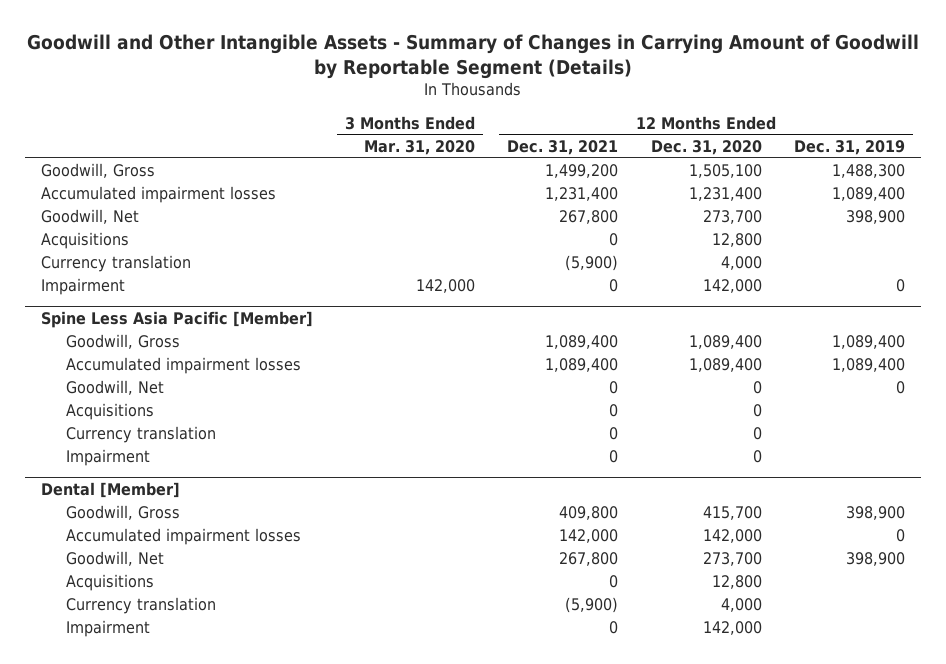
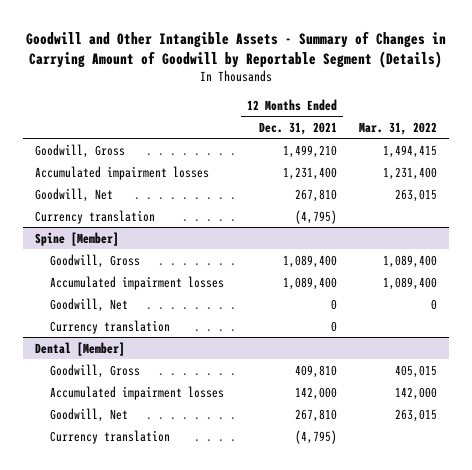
- | 3 Months Ended Mar. 31, 2020 | 12 Months Ended Dec. 31, 2021 | 12 Months Ended Dec. 31, 2020 | 12 Months Ended Dec. 31, 2019
+ | 12 Months Ended Dec. 31, 2021 | Mar. 31, 2022
- Goodwill, Gross | | 1,499,200 | 1,505,100 | 1,488,300
+ Goodwill, Gross | 1,499,210 | 1,494,415
- Goodwill, Net | | 267,800 | 273,700 | 398,900
- Acquisitions | | 0 | 12,800 |
- Currency translation | | (5,900) | 4,000 |
- Impairment | 142,000 | 0 | 142,000 | 0
- Spine Less Asia Pacific [Member]
+ Goodwill, Net | 267,810 | 263,015
+ Currency translation | (4,795) |
+ Spine [Member]
- Acquisitions | | 0 | 0 |
- Impairment | | 0 | 0 |
@ Dental [Member]
- Goodwill, Gross | | 409,800 | 415,700 | 398,900
+ Goodwill, Gross | 409,810 | 405,015
- Goodwill, Net | | 267,800 | 273,700 | 398,900
- Acquisitions | | 0 | 12,800 |
- Currency translation | | (5,900) | 4,000 |
- Impairment | | 0 | 142,000 |
+ Goodwill, Net | 267,810 | 263,015
+ Currency translation | (4,795) |

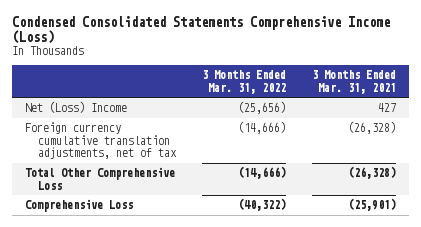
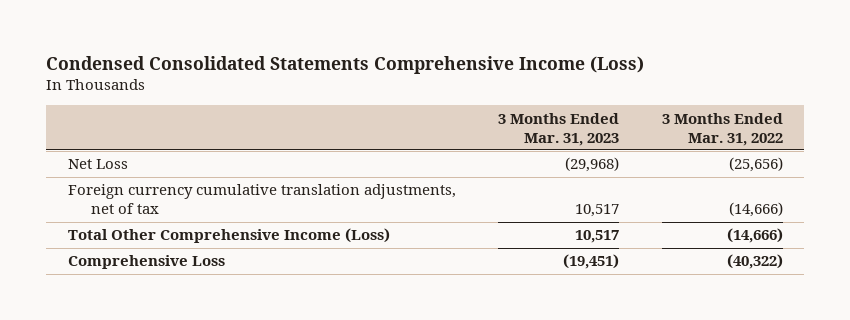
- | 3 Months Ended Mar. 31, 2022 | 3 Months Ended Mar. 31, 2021
+ | 3 Months Ended Mar. 31, 2023 | 3 Months Ended Mar. 31, 2022
- Net (Loss) Income | (25,656) | 427
+ Net Loss | (29,968) | (25,656)
- Total Other Comprehensive Loss | (14,666) | (26,328)
+ Total Other Comprehensive Income (Loss) | 10,517 | (14,666)

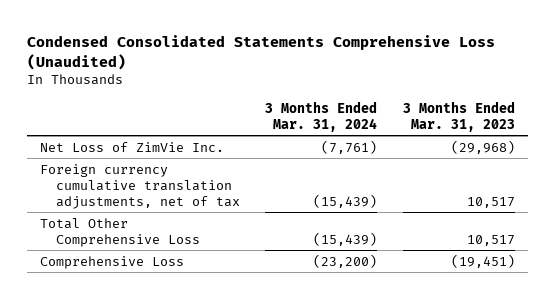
- Condensed Consolidated Statements Comprehensive Income (Loss)
+ Condensed Consolidated Statements Comprehensive Loss (Unaudited)
- | 3 Months Ended Mar. 31, 2023 | 3 Months Ended Mar. 31, 2022
+ | 3 Months Ended Mar. 31, 2024 | 3 Months Ended Mar. 31, 2023
- Net Loss | (29,968) | (25,656)
+ Net Loss of ZimVie Inc. | (7,761) | (29,968)
- Total Other Comprehensive Income (Loss) | 10,517 | (14,666)
+ Total Other Comprehensive Loss | (15,439) | 10,517

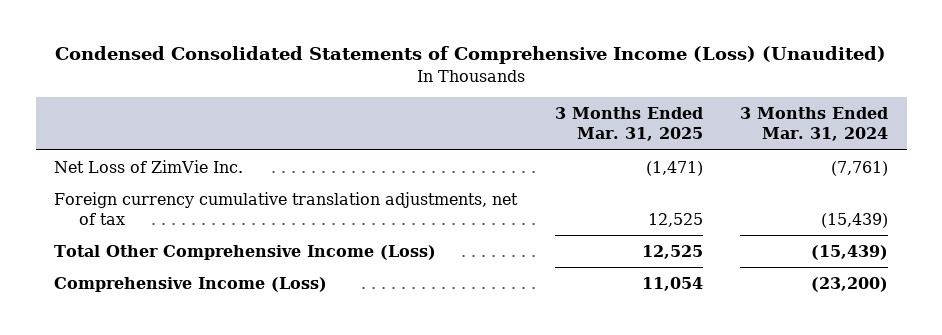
- Condensed Consolidated Statements Comprehensive Loss (Unaudited)
+ Condensed Consolidated Statements of Comprehensive Income (Loss) (Unaudited)
- | 3 Months Ended Mar. 31, 2024 | 3 Months Ended Mar. 31, 2023
+ | 3 Months Ended Mar. 31, 2025 | 3 Months Ended Mar. 31, 2024
- Total Other Comprehensive Loss | (15,439) | 10,517
- Comprehensive Loss | (23,200) | (19,451)
+ Total Other Comprehensive Income (Loss) | 12,525 | (15,439)
+ Comprehensive Income (Loss) | 11,054 | (23,200)

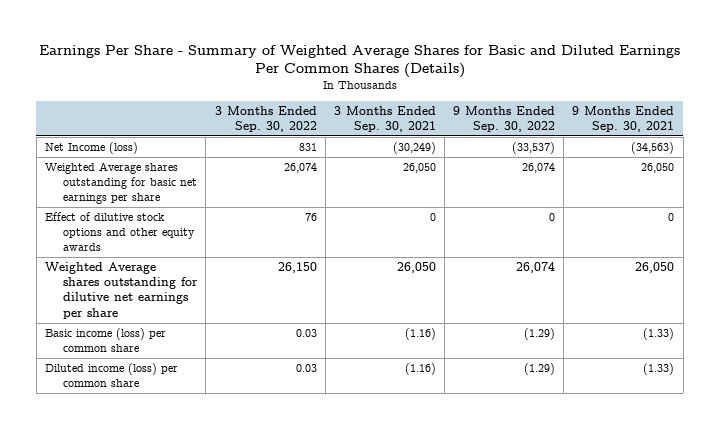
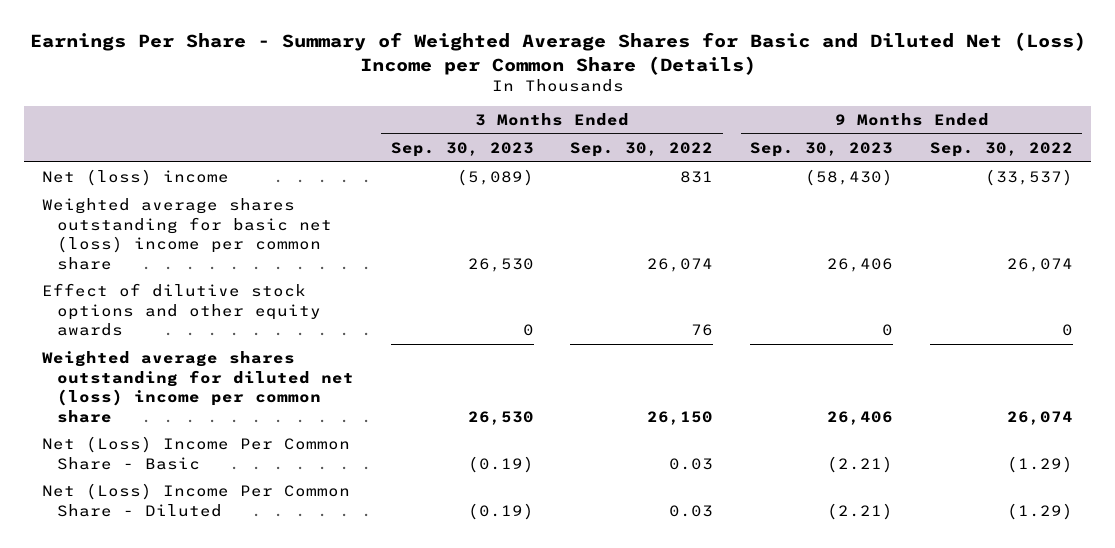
- Earnings Per Share - Summary of Weighted Average Shares for Basic and Diluted Earnings Per Common Shares (Details)
+ Earnings Per Share - Summary of Weighted Average Shares for Basic and Diluted Net (Loss) Income per Common Share (Details)
- | 3 Months Ended Sep. 30, 2022 | 3 Months Ended Sep. 30, 2021 | 9 Months Ended Sep. 30, 2022 | 9 Months Ended Sep. 30, 2021
+ | 3 Months Ended Sep. 30, 2023 | 3 Months Ended Sep. 30, 2022 | 9 Months Ended Sep. 30, 2023 | 9 Months Ended Sep. 30, 2022
- Net Income (loss) | 831 | (30,249) | (33,537) | (34,563)
- Weighted Average shares outstanding for basic net earnings per share | 26,074 | 26,050 | 26,074 | 26,050
+ Net (loss) income | (5,089) | 831 | (58,430) | (33,537)
+ Weighted average shares outstanding for basic net (loss) income per common share | 26,530 | 26,074 | 26,406 | 26,074
- Weighted Average shares outstanding for dilutive net earnings per share | 26,150 | 26,050 | 26,074 | 26,050
- Basic income (loss) per common share | 0.03 | (1.16) | (1.29) | (1.33)
- Diluted income (loss) per common share | 0.03 | (1.16) | (1.29) | (1.33)
+ Weighted average shares outstanding for diluted net (loss) income per common share | 26,530 | 26,150 | 26,406 | 26,074
+ Net (Loss) Income Per Common Share - Basic | (0.19) | 0.03 | (2.21) | (1.29)
+ Net (Loss) Income Per Common Share - Diluted | (0.19) | 0.03 | (2.21) | (1.29)

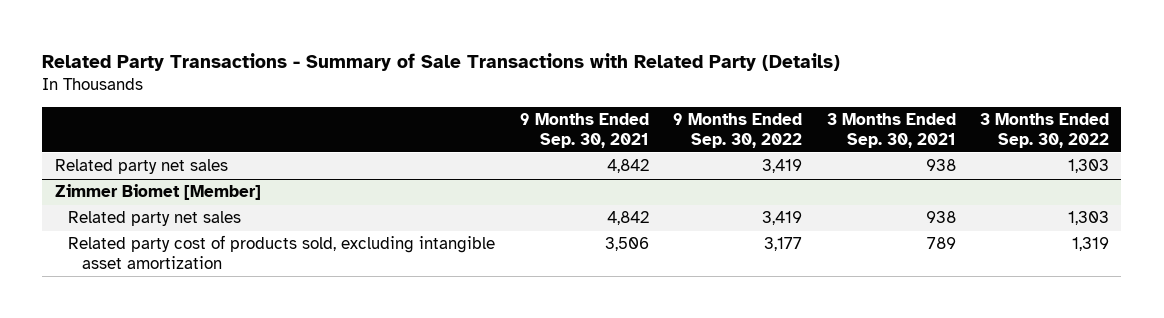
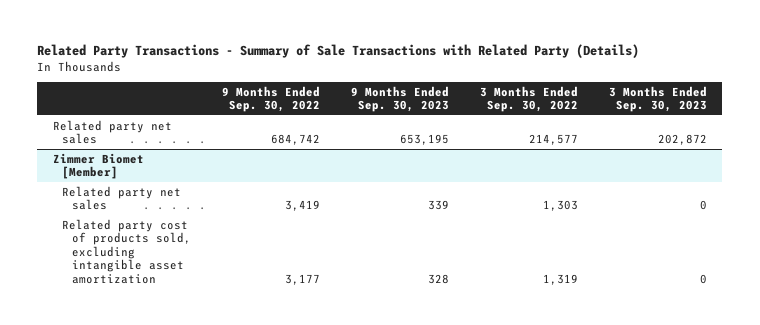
- | 9 Months Ended Sep. 30, 2021 | 9 Months Ended Sep. 30, 2022 | 3 Months Ended Sep. 30, 2021 | 3 Months Ended Sep. 30, 2022
+ | 9 Months Ended Sep. 30, 2022 | 9 Months Ended Sep. 30, 2023 | 3 Months Ended Sep. 30, 2022 | 3 Months Ended Sep. 30, 2023
- Related party net sales | 4,842 | 3,419 | 938 | 1,303
+ Related party net sales | 684,742 | 653,195 | 214,577 | 202,872

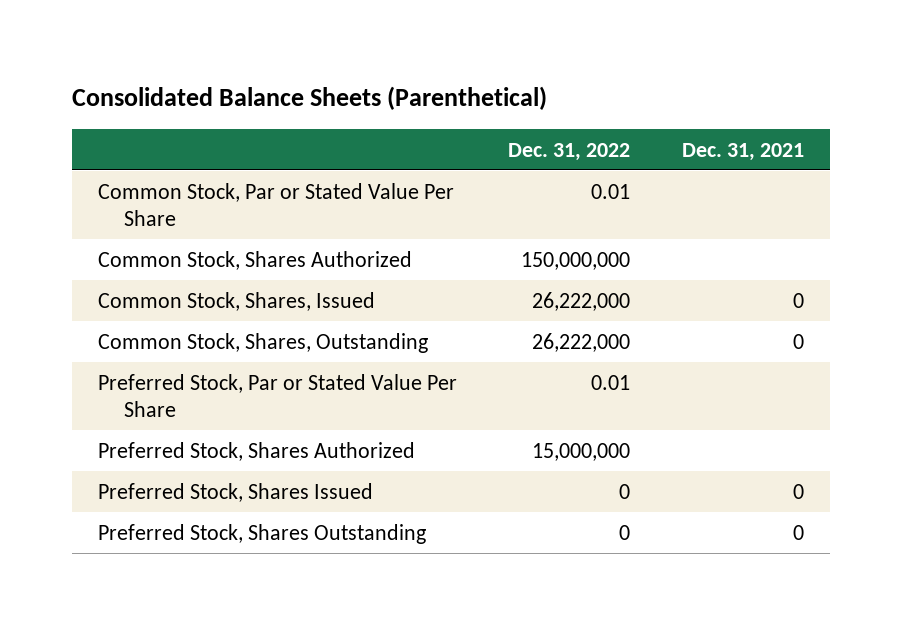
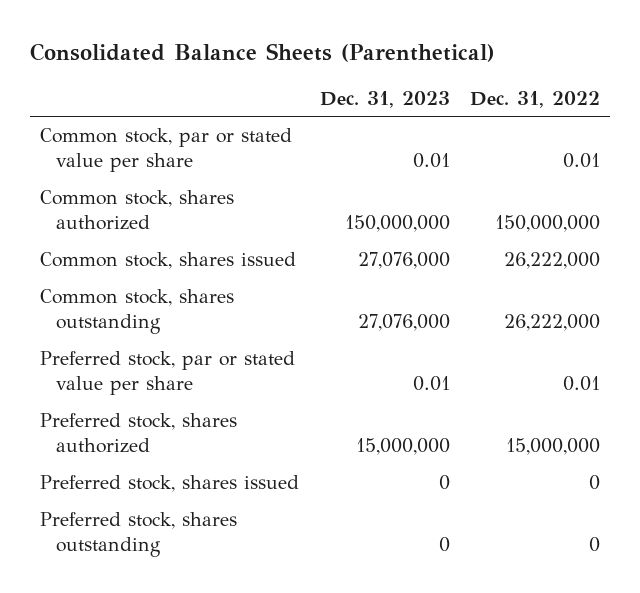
- | Dec. 31, 2022 | Dec. 31, 2021
+ | Dec. 31, 2023 | Dec. 31, 2022
- Common Stock, Par or Stated Value Per Share | 0.01 |
- Common Stock, Shares Authorized | 150,000,000 |
- Common Stock, Shares, Issued | 26,222,000 | 0
- Common Stock, Shares, Outstanding | 26,222,000 | 0
- Preferred Stock, Par or Stated Value Per Share | 0.01 |
- Preferred Stock, Shares Authorized | 15,000,000 |
- Preferred Stock, Shares Issued | 0 | 0
- Preferred Stock, Shares Outstanding | 0 | 0
+ Common stock, par or stated value per share | 0.01 | 0.01
+ Common stock, shares authorized | 150,000,000 | 150,000,000
+ Common stock, shares issued | 27,076,000 | 26,222,000
+ Common stock, shares outstanding | 27,076,000 | 26,222,000
+ Preferred stock, par or stated value per share | 0.01 | 0.01
+ Preferred stock, shares authorized | 15,000,000 | 15,000,000
+ Preferred stock, shares issued | 0 | 0
+ Preferred stock, shares outstanding | 0 | 0

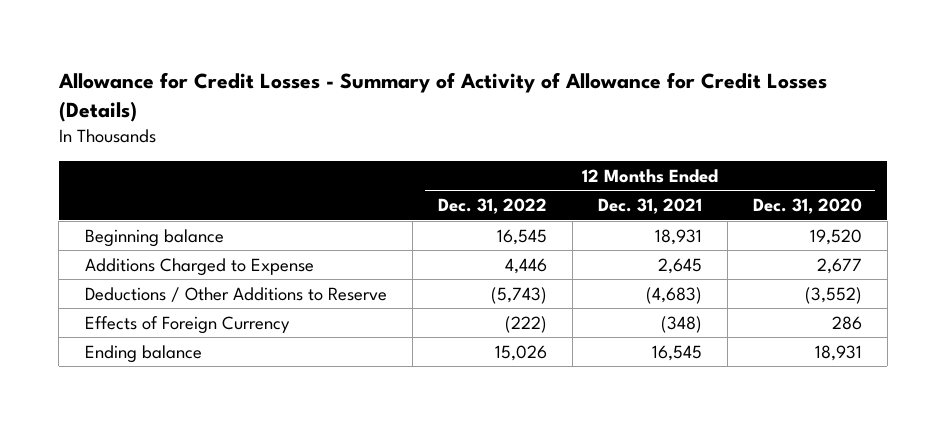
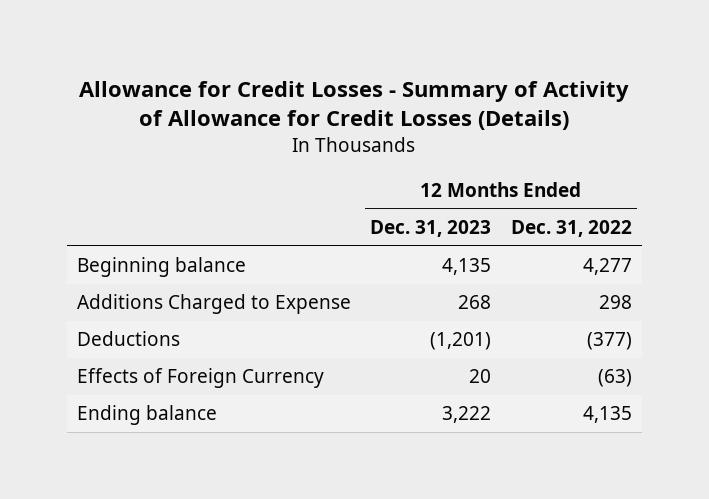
- | 12 Months Ended Dec. 31, 2022 | 12 Months Ended Dec. 31, 2021 | 12 Months Ended Dec. 31, 2020
+ | 12 Months Ended Dec. 31, 2023 | 12 Months Ended Dec. 31, 2022
- Beginning balance | 16,545 | 18,931 | 19,520
- Additions Charged to Expense | 4,446 | 2,645 | 2,677
- Deductions / Other Additions to Reserve | (5,743) | (4,683) | (3,552)
- Effects of Foreign Currency | (222) | (348) | 286
- Ending balance | 15,026 | 16,545 | 18,931
+ Beginning balance | 4,135 | 4,277
+ Additions Charged to Expense | 268 | 298
+ Deductions | (1,201) | (377)
+ Effects of Foreign Currency | 20 | (63)
+ Ending balance | 3,222 | 4,135

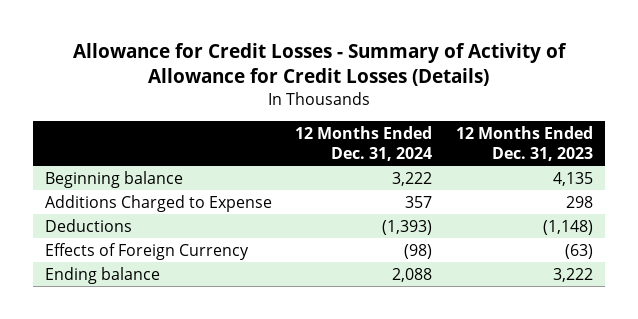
- | 12 Months Ended Dec. 31, 2023 | 12 Months Ended Dec. 31, 2022
+ | 12 Months Ended Dec. 31, 2024 | 12 Months Ended Dec. 31, 2023
- Additions Charged to Expense | 268 | 298
- Deductions | (1,201) | (377)
- Effects of Foreign Currency | 20 | (63)
+ Additions Charged to Expense | 357 | 298
+ Deductions | (1,393) | (1,148)
+ Effects of Foreign Currency | (98) | (63)

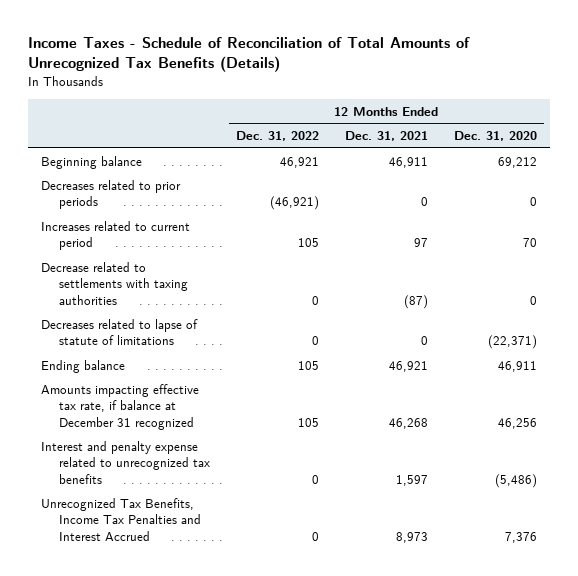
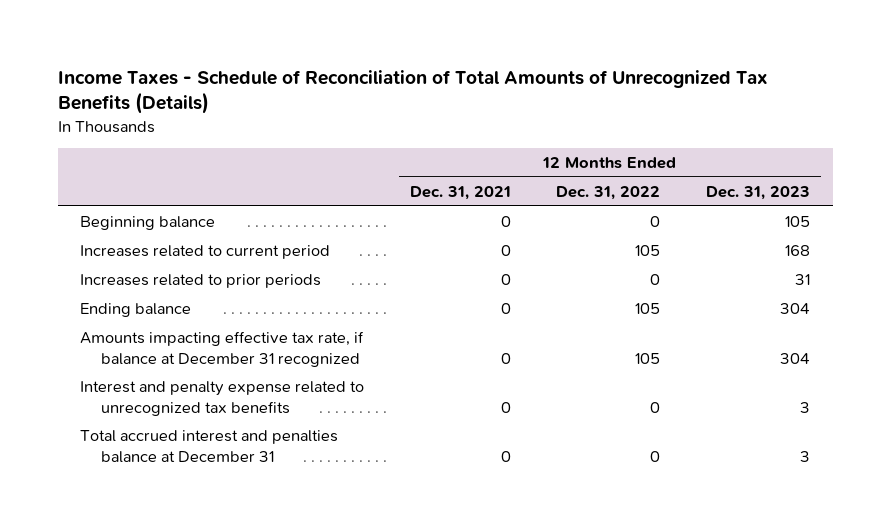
- | 12 Months Ended Dec. 31, 2022 | 12 Months Ended Dec. 31, 2021 | 12 Months Ended Dec. 31, 2020
+ | 12 Months Ended Dec. 31, 2021 | 12 Months Ended Dec. 31, 2022 | 12 Months Ended Dec. 31, 2023
- Beginning balance | 46,921 | 46,911 | 69,212
- Decreases related to prior periods | (46,921) | 0 | 0
- Increases related to current period | 105 | 97 | 70
- Decrease related to settlements with taxing authorities | 0 | (87) | 0
- Decreases related to lapse of statute of limitations | 0 | 0 | (22,371)
- Ending balance | 105 | 46,921 | 46,911
- Amounts impacting effective tax rate, if balance at December 31 recognized | 105 | 46,268 | 46,256
- Interest and penalty expense related to unrecognized tax benefits | 0 | 1,597 | (5,486)
- Unrecognized Tax Benefits, Income Tax Penalties and Interest Accrued | 0 | 8,973 | 7,376
+ Beginning balance | 0 | 0 | 105
+ Increases related to current period | 0 | 105 | 168
+ Increases related to prior periods | 0 | 0 | 31
+ Ending balance | 0 | 105 | 304
+ Amounts impacting effective tax rate, if balance at December 31 recognized | 0 | 105 | 304
+ Interest and penalty expense related to unrecognized tax benefits | 0 | 0 | 3
+ Total accrued interest and penalties balance at December 31 | 0 | 0 | 3

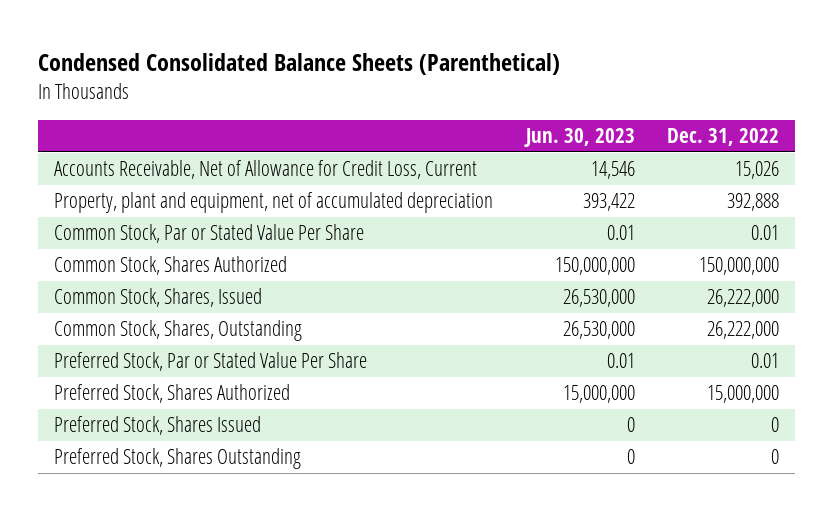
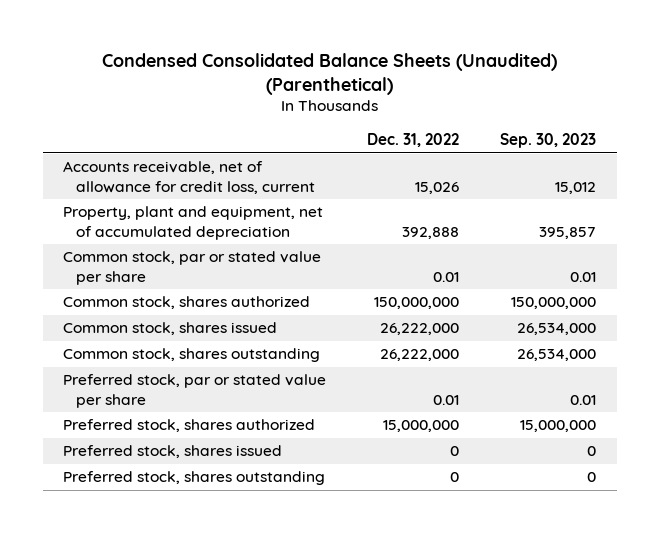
- Condensed Consolidated Balance Sheets (Parenthetical)
+ Condensed Consolidated Balance Sheets (Unaudited) (Parenthetical)
- | Jun. 30, 2023 | Dec. 31, 2022
+ | Dec. 31, 2022 | Sep. 30, 2023
- Accounts Receivable, Net of Allowance for Credit Loss, Current | 14,546 | 15,026
+ Accounts receivable, net of allowance for credit loss, current | 15,026 | 15,012
- Common Stock, Par or Stated Value Per Share | 0.01 | 0.01
- Common Stock, Shares Authorized | 150,000,000 | 150,000,000
- Common Stock, Shares, Issued | 26,530,000 | 26,222,000
- Common Stock, Shares, Outstanding | 26,530,000 | 26,222,000
- Preferred Stock, Par or Stated Value Per Share | 0.01 | 0.01
- Preferred Stock, Shares Authorized | 15,000,000 | 15,000,000
- Preferred Stock, Shares Issued | 0 | 0
- Preferred Stock, Shares Outstanding | 0 | 0
+ Common stock, par or stated value per share | 0.01 | 0.01
+ Common stock, shares authorized | 150,000,000 | 150,000,000
+ Common stock, shares issued | 26,222,000 | 26,534,000
+ Common stock, shares outstanding | 26,222,000 | 26,534,000
+ Preferred stock, par or stated value per share | 0.01 | 0.01
+ Preferred stock, shares authorized | 15,000,000 | 15,000,000
+ Preferred stock, shares issued | 0 | 0
+ Preferred stock, shares outstanding | 0 | 0

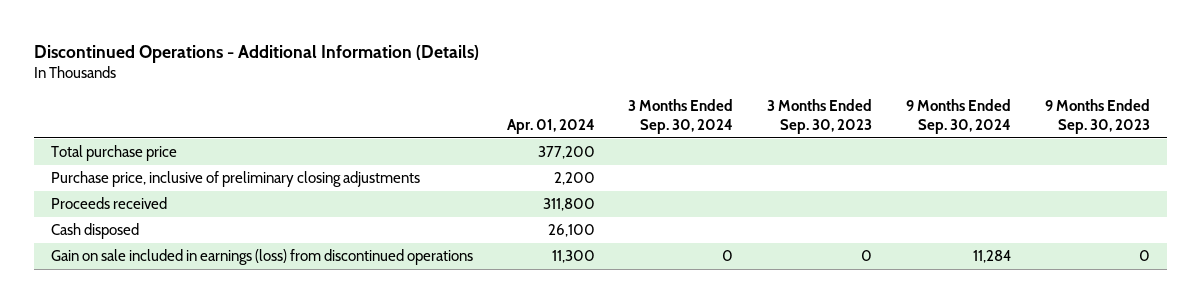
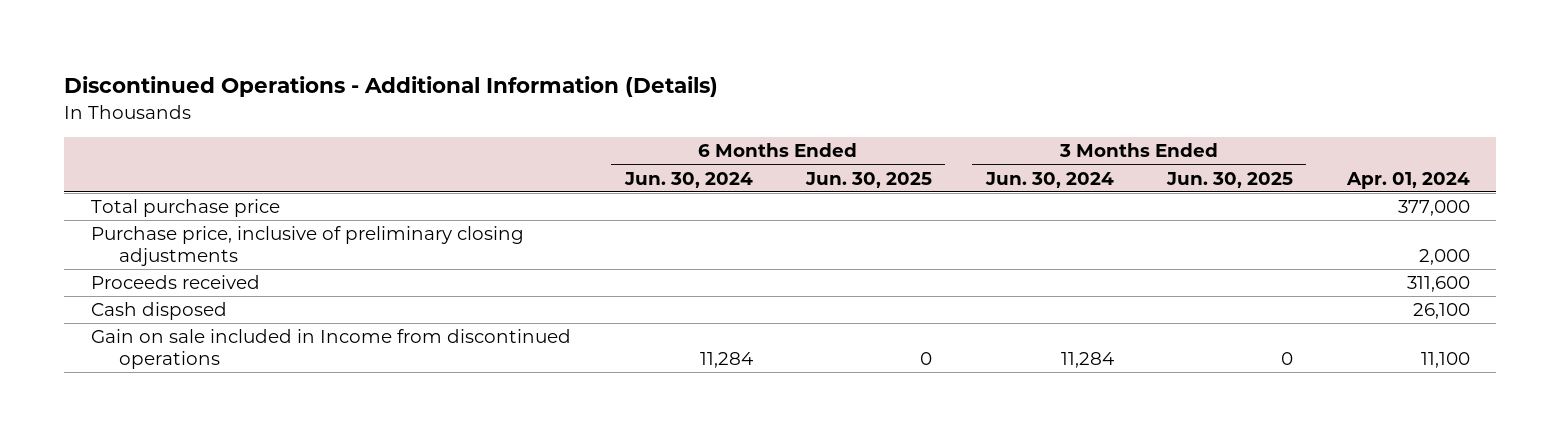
- | Apr. 01, 2024 | 3 Months Ended Sep. 30, 2024 | 3 Months Ended Sep. 30, 2023 | 9 Months Ended Sep. 30, 2024 | 9 Months Ended Sep. 30, 2023
+ | 6 Months Ended Jun. 30, 2024 | 6 Months Ended Jun. 30, 2025 | 3 Months Ended Jun. 30, 2024 | 3 Months Ended Jun. 30, 2025 | Apr. 01, 2024
- Total purchase price | 377,200 | | | |
- Purchase price, inclusive of preliminary closing adjustments | 2,200 | | | |
- Proceeds received | 311,800 | | | |
+ Total purchase price | | | | | 377,000
+ Purchase price, inclusive of preliminary closing adjustments | | | | | 2,000
+ Proceeds received | | | | | 311,600
- Gain on sale included in earnings (loss) from discontinued operations | 11,300 | 0 | 0 | 11,284 | 0
+ Gain on sale included in Income from discontinued operations | 11,284 | 0 | 11,284 | 0 | 11,100

